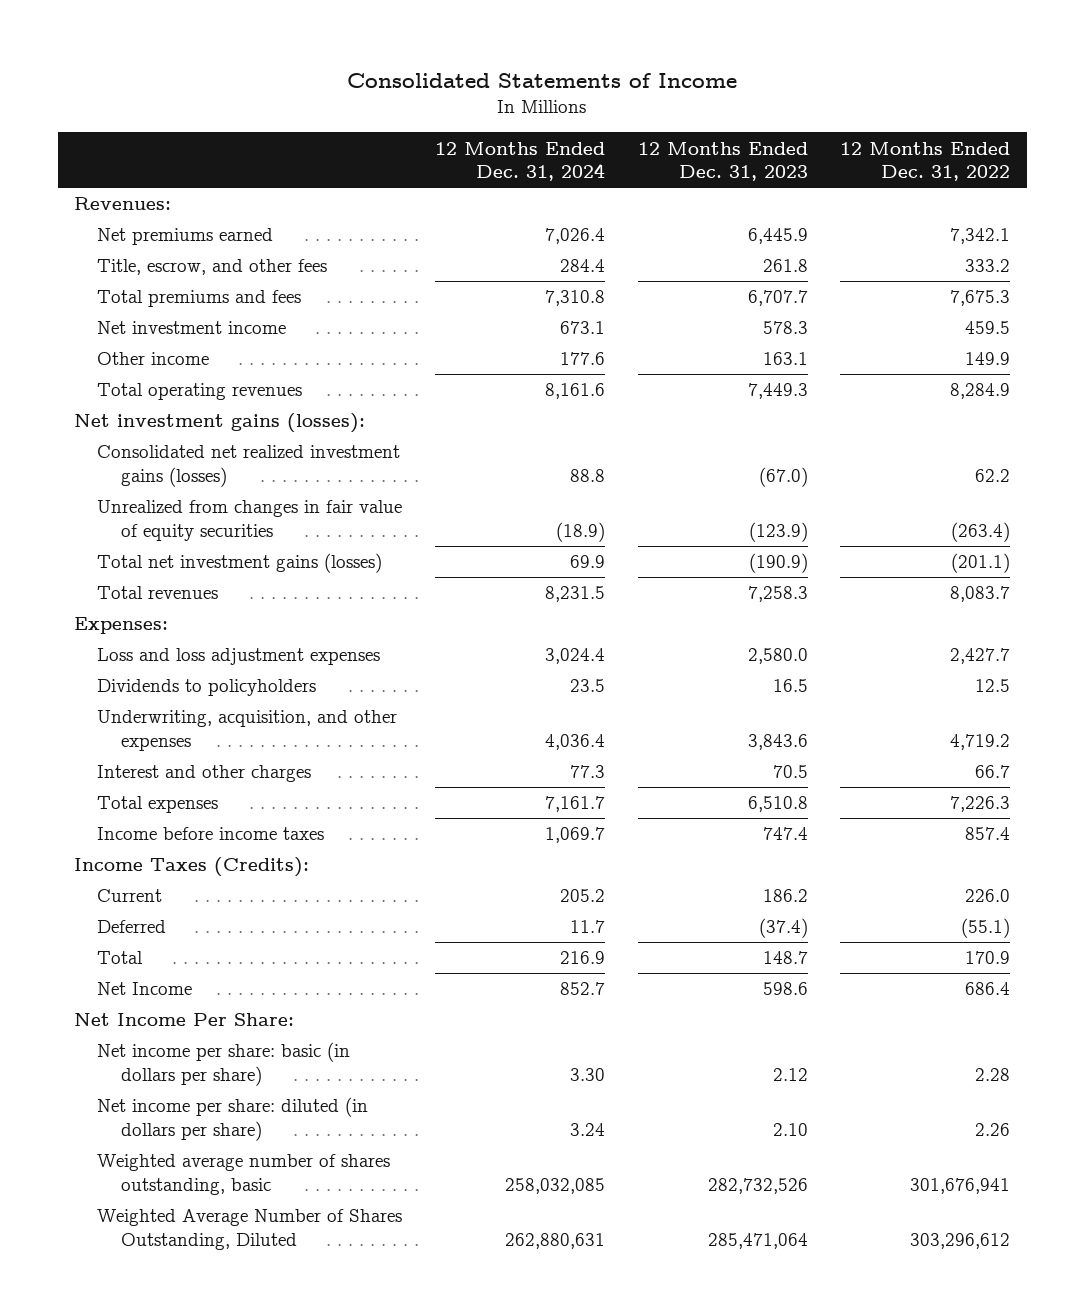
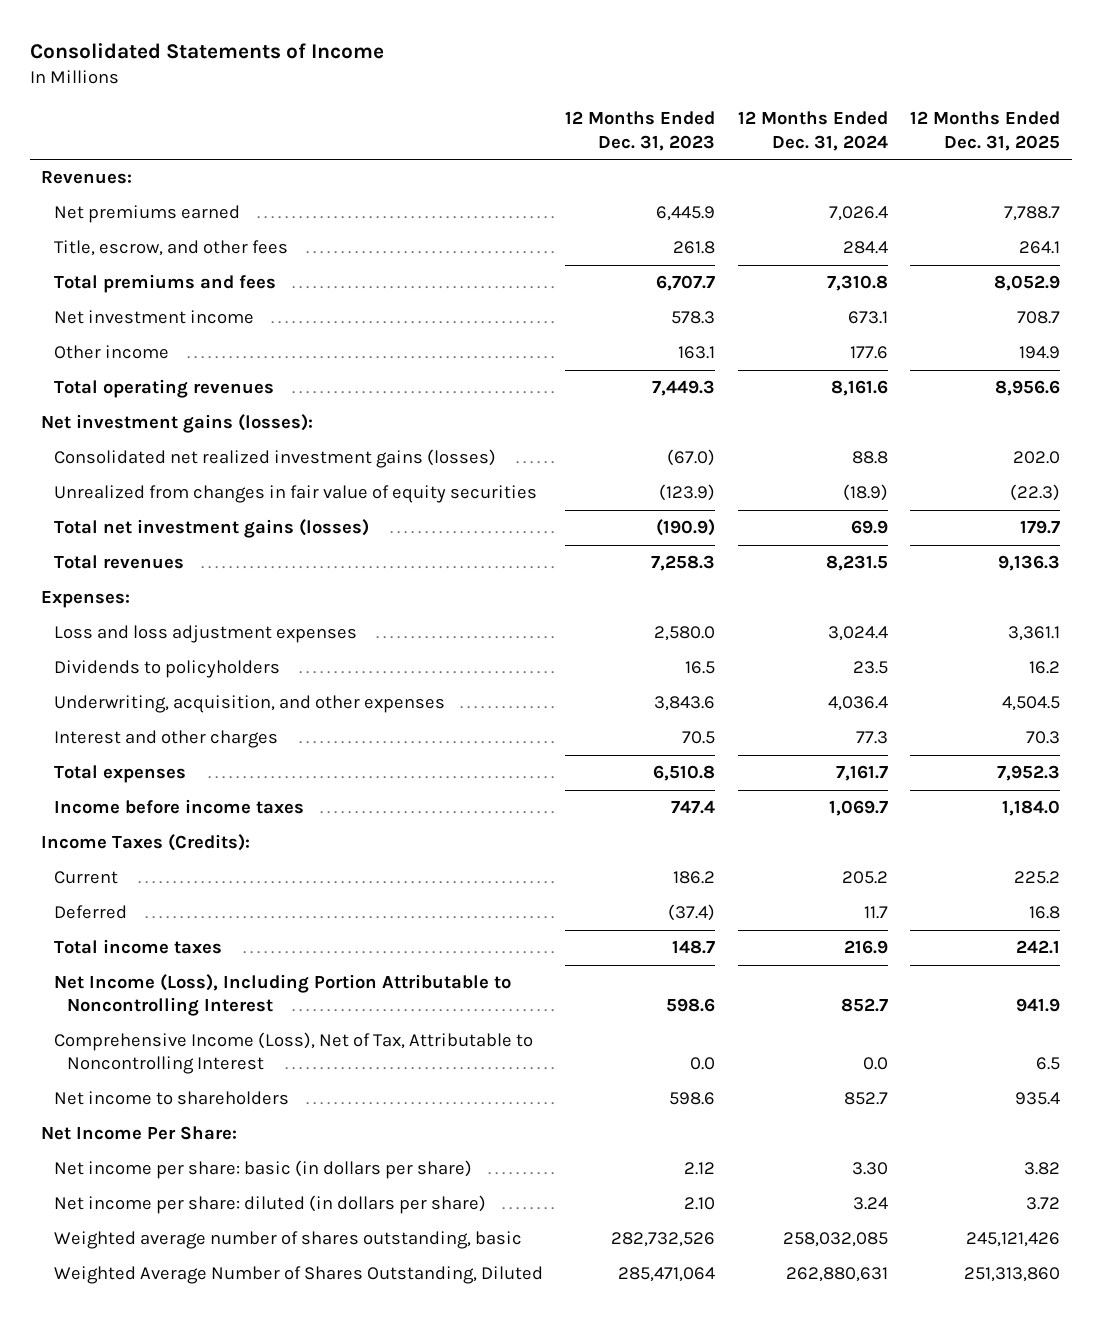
- | 12 Months Ended Dec. 31, 2024 | 12 Months Ended Dec. 31, 2023 | 12 Months Ended Dec. 31, 2022
+ | 12 Months Ended Dec. 31, 2023 | 12 Months Ended Dec. 31, 2024 | 12 Months Ended Dec. 31, 2025
- Total | 216.9 | 148.7 | 170.9
- Net Income | 852.7 | 598.6 | 686.4
+ Total income taxes | 148.7 | 216.9 | 242.1
+ Net Income (Loss), Including Portion Attributable to Noncontrolling Interest | 598.6 | 852.7 | 941.9
+ Comprehensive Income (Loss), Net of Tax, Attributable to Noncontrolling Interest | 0.0 | 0.0 | 6.5
+ Net income to shareholders | 598.6 | 852.7 | 935.4

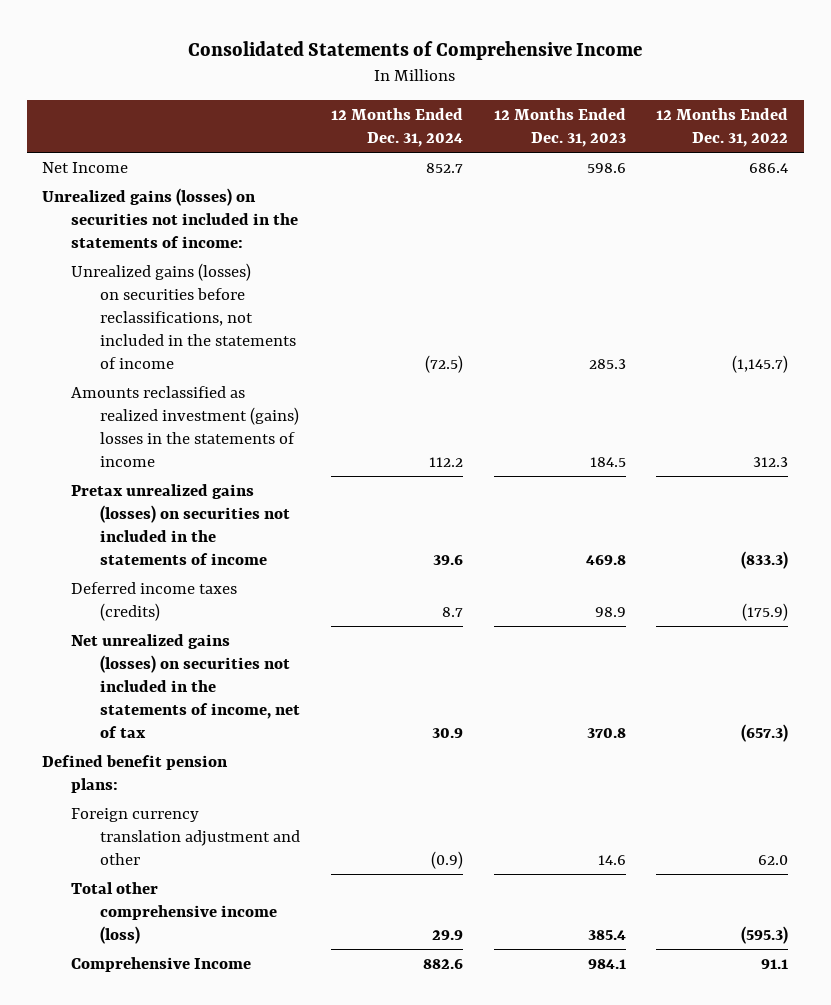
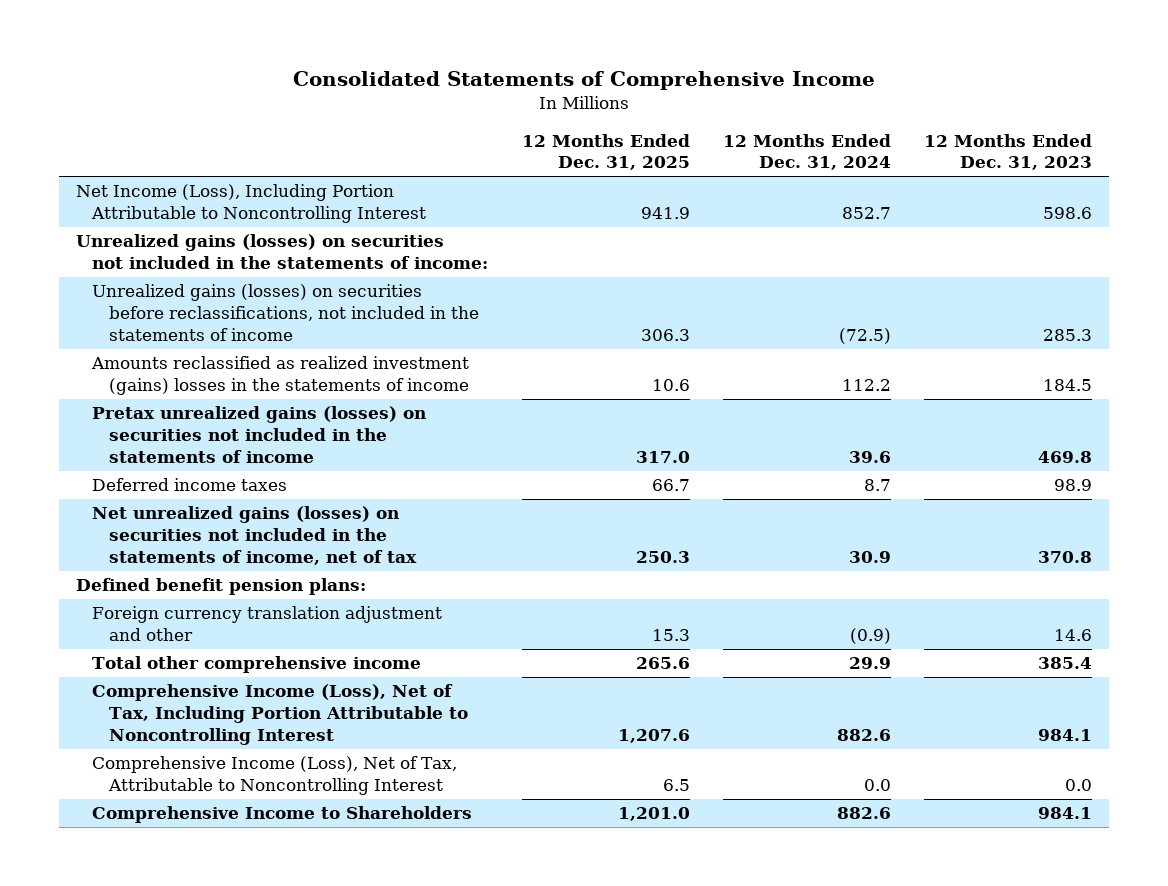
- | 12 Months Ended Dec. 31, 2024 | 12 Months Ended Dec. 31, 2023 | 12 Months Ended Dec. 31, 2022
+ | 12 Months Ended Dec. 31, 2025 | 12 Months Ended Dec. 31, 2024 | 12 Months Ended Dec. 31, 2023
- Net Income | 852.7 | 598.6 | 686.4
+ Net Income (Loss), Including Portion Attributable to Noncontrolling Interest | 941.9 | 852.7 | 598.6
- Deferred income taxes (credits) | 8.7 | 98.9 | (175.9)
+ Deferred income taxes | 66.7 | 8.7 | 98.9
- Total other comprehensive income (loss) | 29.9 | 385.4 | (595.3)
- Comprehensive Income | 882.6 | 984.1 | 91.1
+ Total other comprehensive income | 265.6 | 29.9 | 385.4
+ Comprehensive Income (Loss), Net of Tax, Including Portion Attributable to Noncontrolling Interest | 1,207.6 | 882.6 | 984.1
+ Comprehensive Income (Loss), Net of Tax, Attributable to Noncontrolling Interest | 6.5 | 0.0 | 0.0
+ Comprehensive Income to Shareholders | 1,201.0 | 882.6 | 984.1

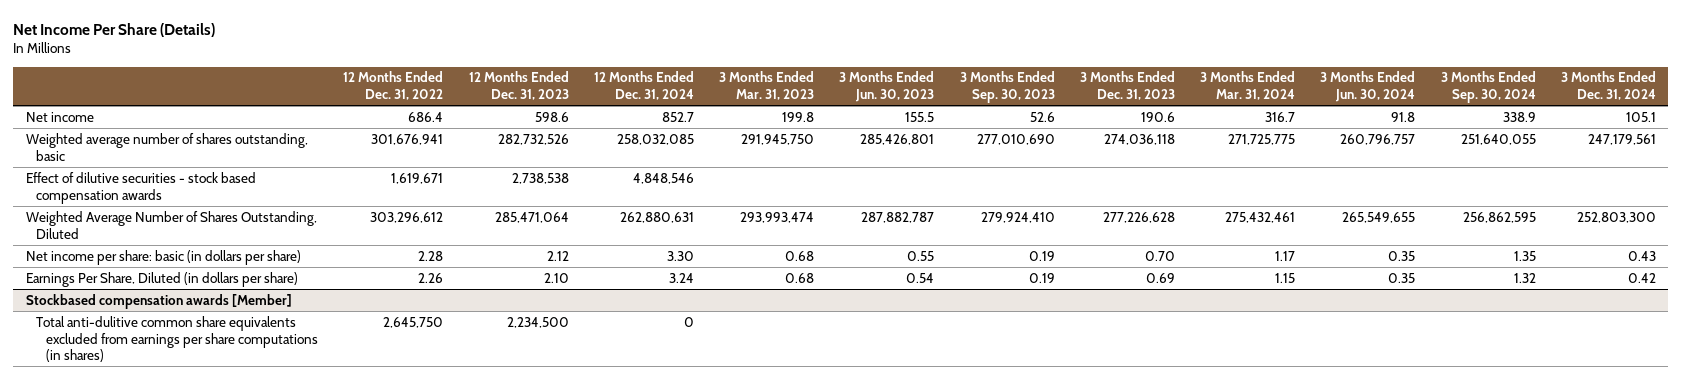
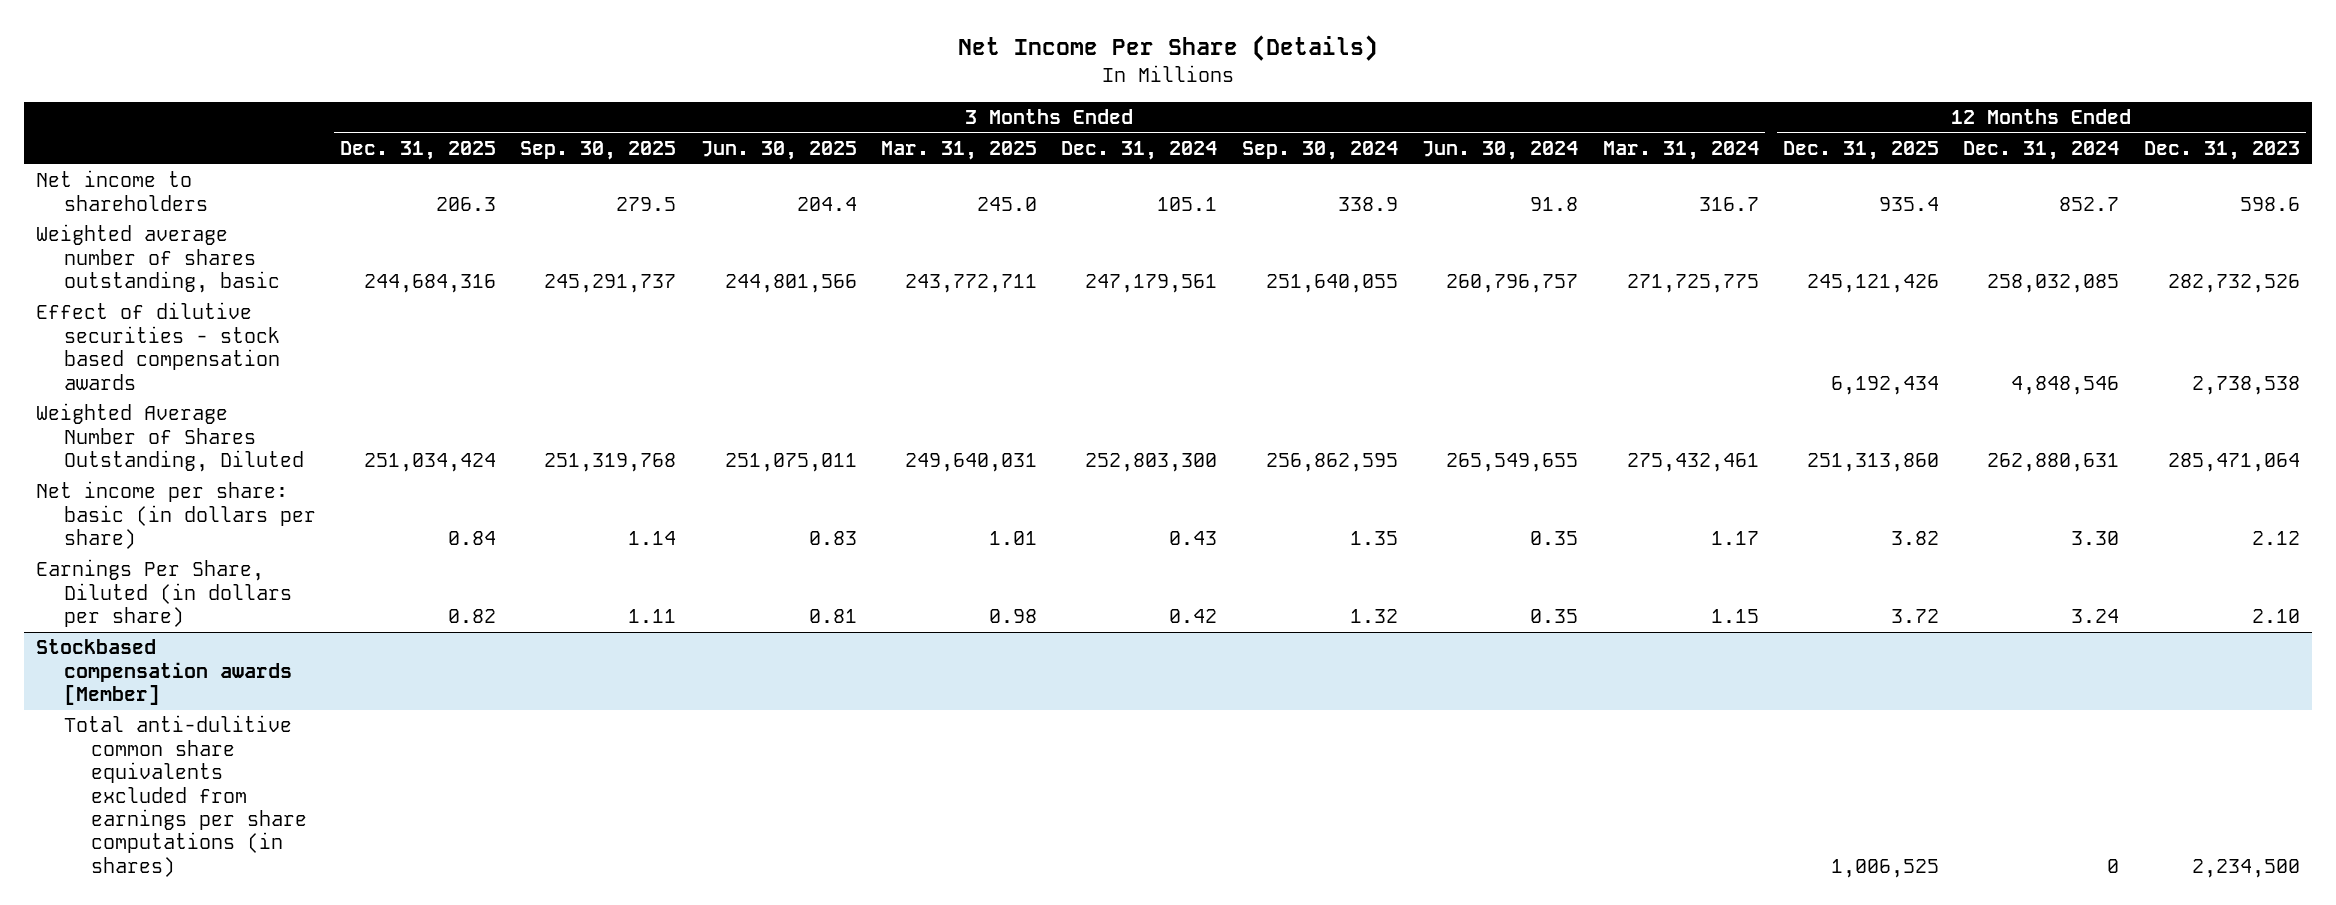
- | 12 Months Ended Dec. 31, 2022 | 12 Months Ended Dec. 31, 2023 | 12 Months Ended Dec. 31, 2024 | 3 Months Ended Mar. 31, 2023 | 3 Months Ended Jun. 30, 2023 | 3 Months Ended Sep. 30, 2023 | 3 Months Ended Dec. 31, 2023 | 3 Months Ended Mar. 31, 2024 | 3 Months Ended Jun. 30, 2024 | 3 Months Ended Sep. 30, 2024 | 3 Months Ended Dec. 31, 2024
+ | 3 Months Ended Dec. 31, 2025 | 3 Months Ended Sep. 30, 2025 | 3 Months Ended Jun. 30, 2025 | 3 Months Ended Mar. 31, 2025 | 3 Months Ended Dec. 31, 2024 | 3 Months Ended Sep. 30, 2024 | 3 Months Ended Jun. 30, 2024 | 3 Months Ended Mar. 31, 2024 | 12 Months Ended Dec. 31, 2025 | 12 Months Ended Dec. 31, 2024 | 12 Months Ended Dec. 31, 2023
- Net income | 686.4 | 598.6 | 852.7 | 199.8 | 155.5 | 52.6 | 190.6 | 316.7 | 91.8 | 338.9 | 105.1
+ Net income to shareholders | 206.3 | 279.5 | 204.4 | 245.0 | 105.1 | 338.9 | 91.8 | 316.7 | 935.4 | 852.7 | 598.6

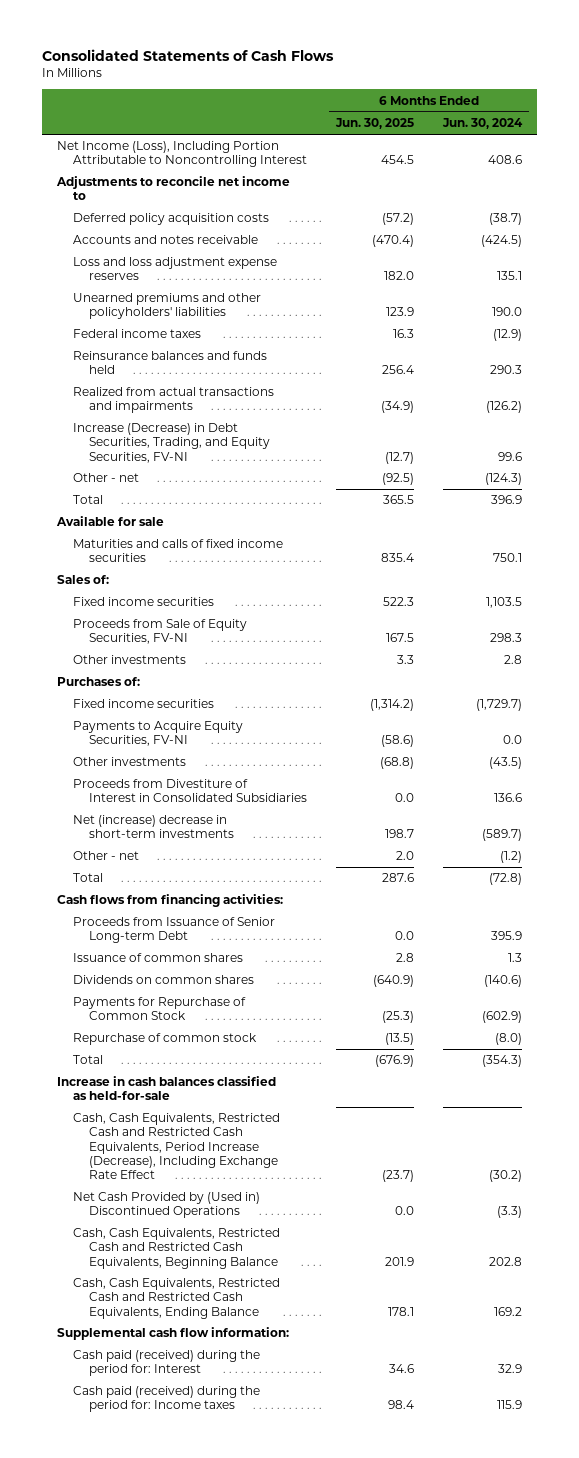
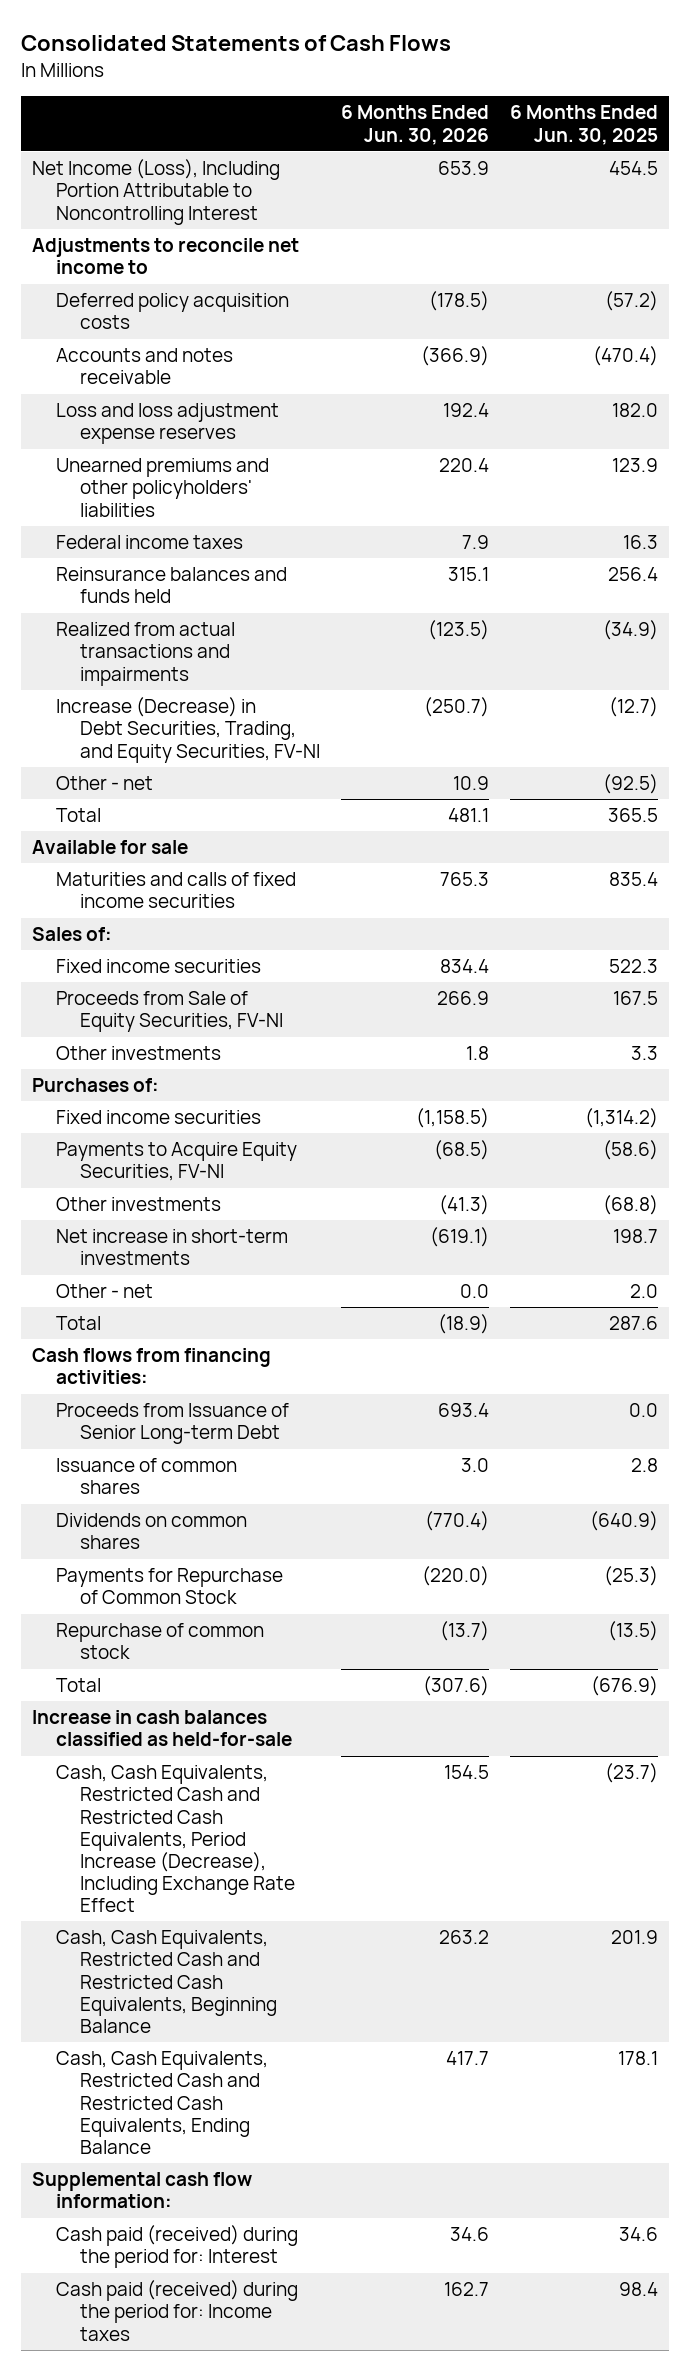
- | 6 Months Ended Jun. 30, 2025 | 6 Months Ended Jun. 30, 2024
+ | 6 Months Ended Jun. 30, 2026 | 6 Months Ended Jun. 30, 2025
- Proceeds from Divestiture of Interest in Consolidated Subsidiaries | 0.0 | 136.6
- Net (increase) decrease in short-term investments | 198.7 | (589.7)
+ Net increase in short-term investments | (619.1) | 198.7
- Net Cash Provided by (Used in) Discontinued Operations | 0.0 | (3.3)

